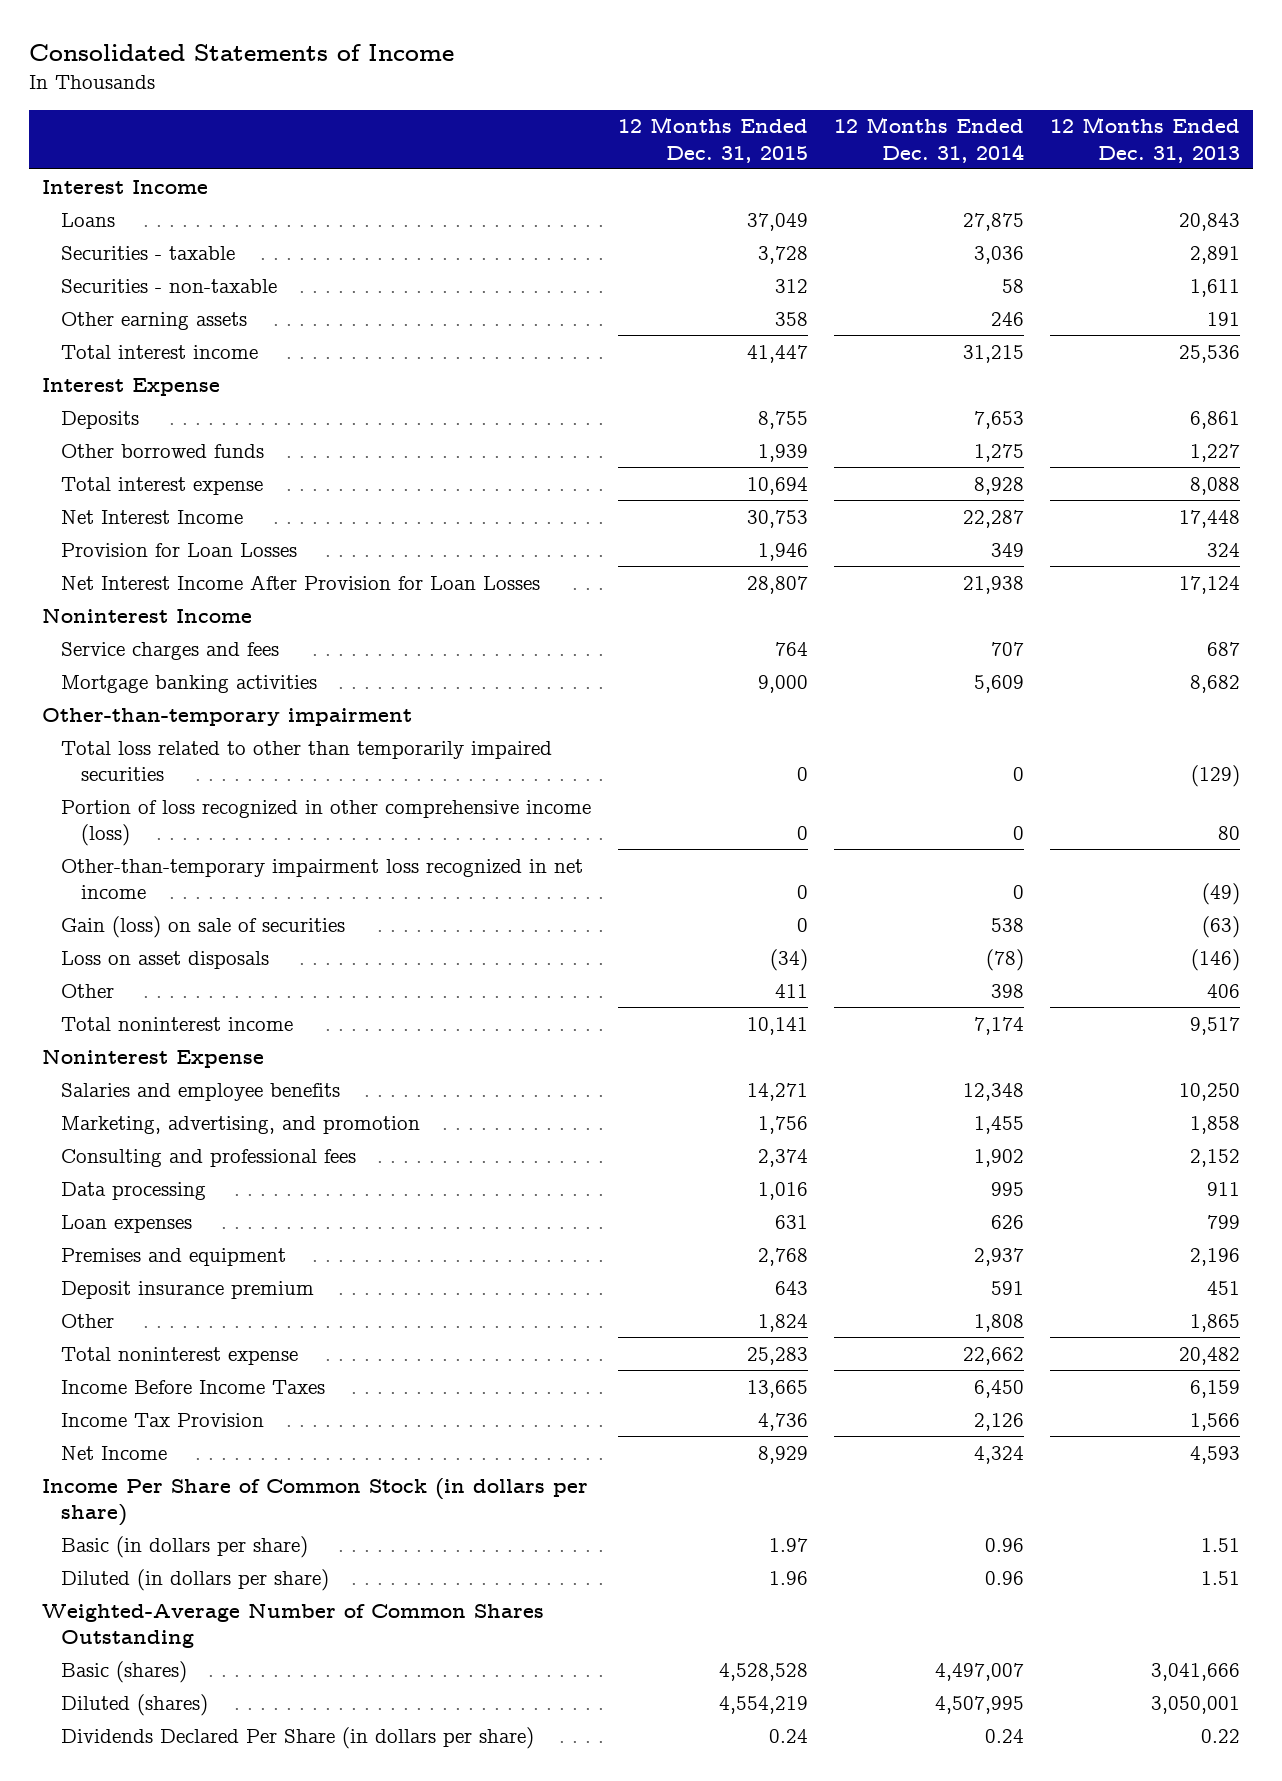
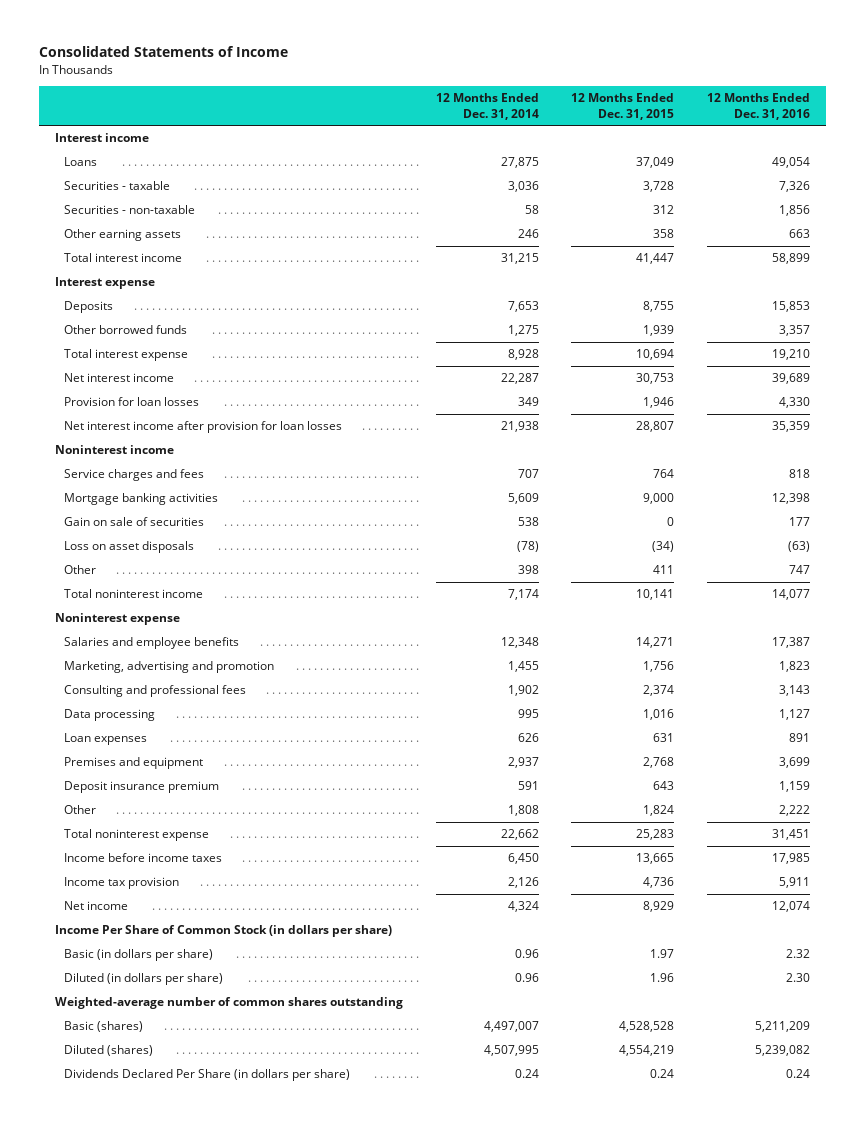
- | 12 Months Ended Dec. 31, 2015 | 12 Months Ended Dec. 31, 2014 | 12 Months Ended Dec. 31, 2013
+ | 12 Months Ended Dec. 31, 2014 | 12 Months Ended Dec. 31, 2015 | 12 Months Ended Dec. 31, 2016
- Interest Income
+ Interest income
- Interest Expense
+ Interest expense
- Net Interest Income | 30,753 | 22,287 | 17,448
- Provision for Loan Losses | 1,946 | 349 | 324
- Net Interest Income After Provision for Loan Losses | 28,807 | 21,938 | 17,124
- Noninterest Income
+ Net interest income | 22,287 | 30,753 | 39,689
+ Provision for loan losses | 349 | 1,946 | 4,330
+ Net interest income after provision for loan losses | 21,938 | 28,807 | 35,359
+ Noninterest income
- Other-than-temporary impairment
- Total loss related to other than temporarily impaired securities | 0 | 0 | (129)
- Portion of loss recognized in other comprehensive income (loss) | 0 | 0 | 80
- Other-than-temporary impairment loss recognized in net income | 0 | 0 | (49)
- Gain (loss) on sale of securities | 0 | 538 | (63)
+ Gain on sale of securities | 538 | 0 | 177
- Noninterest Expense
+ Noninterest expense
- Marketing, advertising, and promotion | 1,756 | 1,455 | 1,858
+ Marketing, advertising and promotion | 1,455 | 1,756 | 1,823
- Income Before Income Taxes | 13,665 | 6,450 | 6,159
- Income Tax Provision | 4,736 | 2,126 | 1,566
- Net Income | 8,929 | 4,324 | 4,593
+ Income before income taxes | 6,450 | 13,665 | 17,985
+ Income tax provision | 2,126 | 4,736 | 5,911
+ Net income | 4,324 | 8,929 | 12,074
- Weighted-Average Number of Common Shares Outstanding
+ Weighted-average number of common shares outstanding

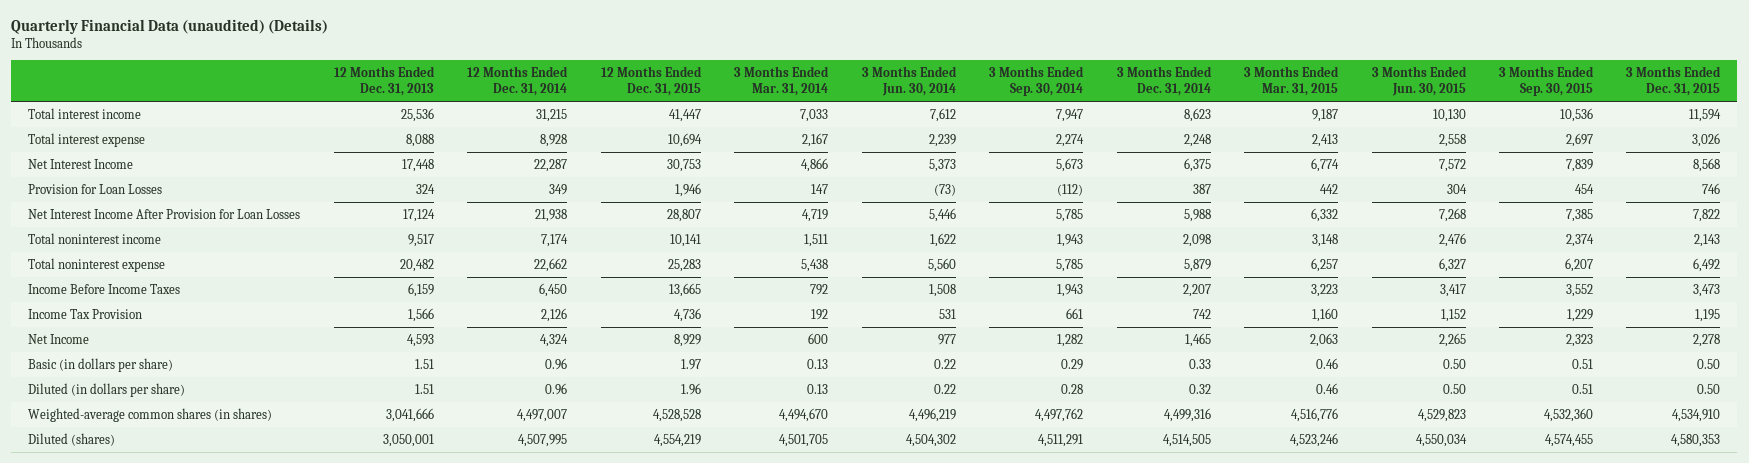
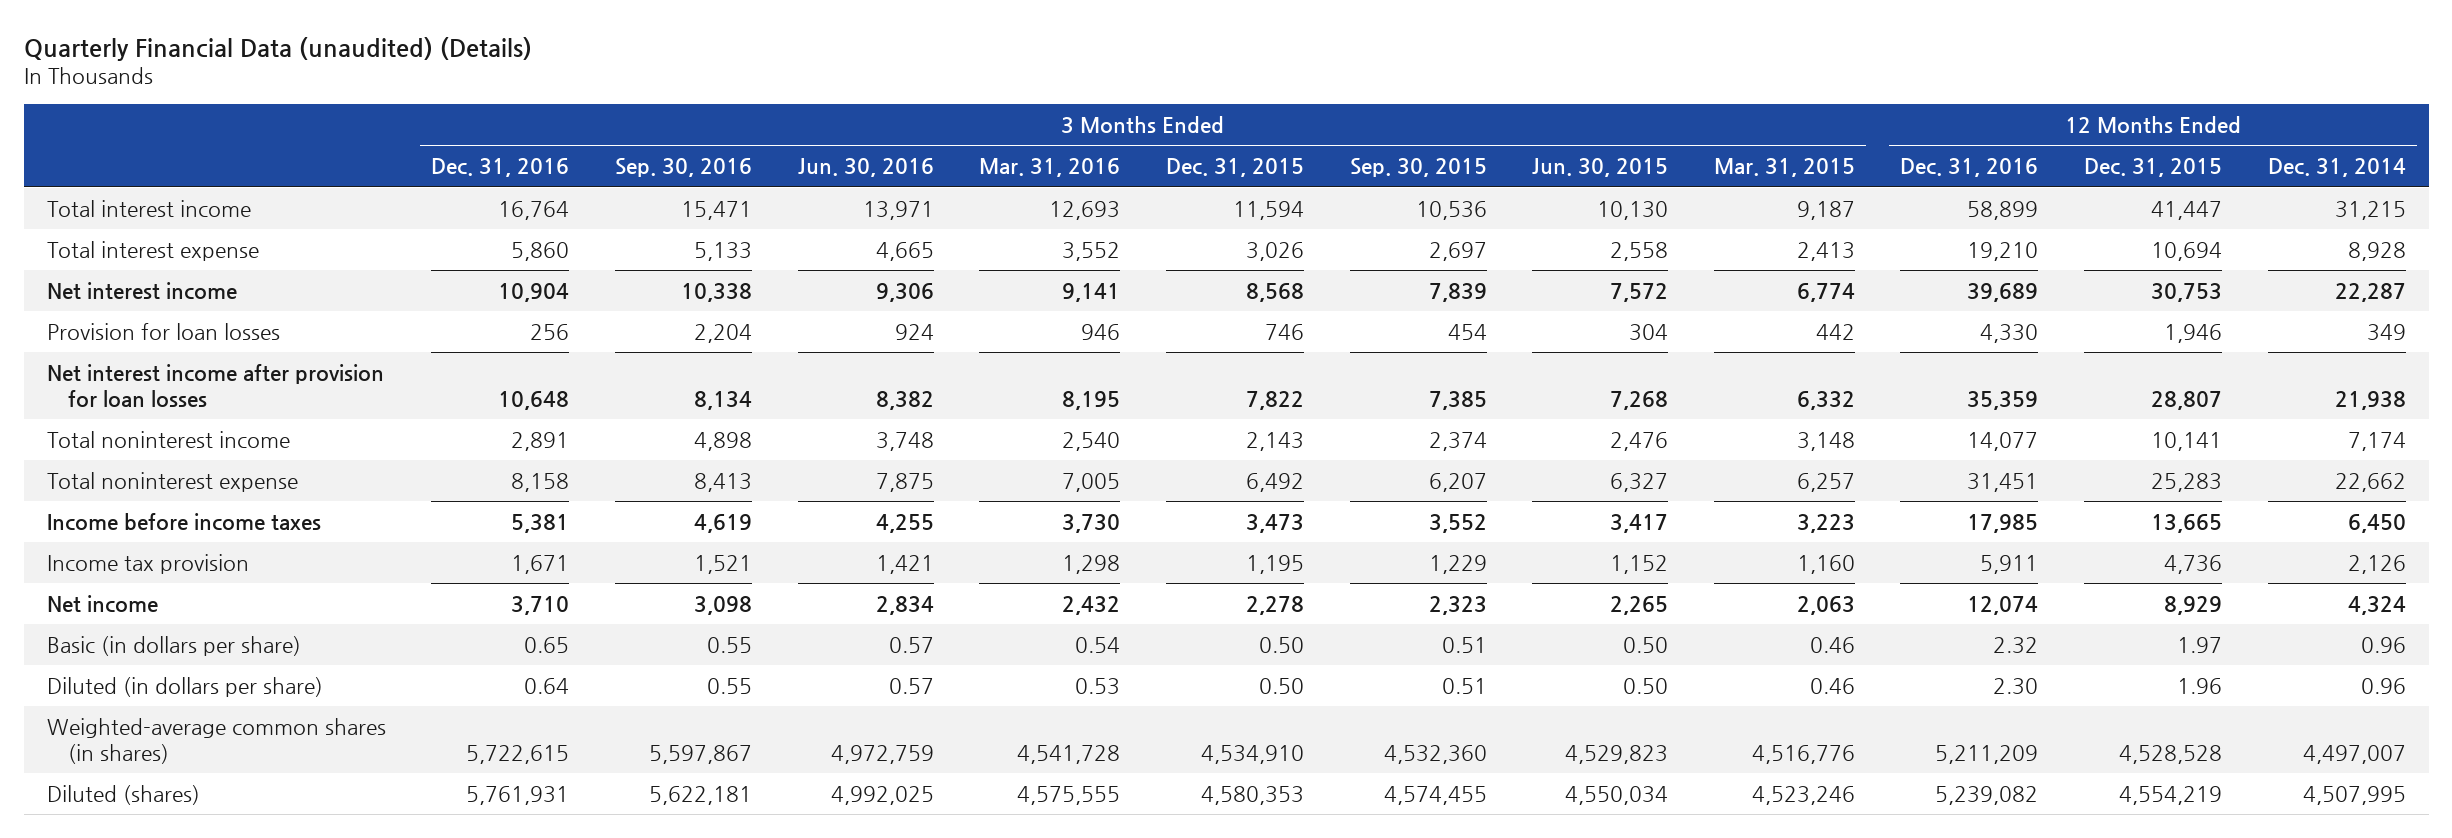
- | 12 Months Ended Dec. 31, 2013 | 12 Months Ended Dec. 31, 2014 | 12 Months Ended Dec. 31, 2015 | 3 Months Ended Mar. 31, 2014 | 3 Months Ended Jun. 30, 2014 | 3 Months Ended Sep. 30, 2014 | 3 Months Ended Dec. 31, 2014 | 3 Months Ended Mar. 31, 2015 | 3 Months Ended Jun. 30, 2015 | 3 Months Ended Sep. 30, 2015 | 3 Months Ended Dec. 31, 2015
+ | 3 Months Ended Dec. 31, 2016 | 3 Months Ended Sep. 30, 2016 | 3 Months Ended Jun. 30, 2016 | 3 Months Ended Mar. 31, 2016 | 3 Months Ended Dec. 31, 2015 | 3 Months Ended Sep. 30, 2015 | 3 Months Ended Jun. 30, 2015 | 3 Months Ended Mar. 31, 2015 | 12 Months Ended Dec. 31, 2016 | 12 Months Ended Dec. 31, 2015 | 12 Months Ended Dec. 31, 2014
- Net Interest Income | 17,448 | 22,287 | 30,753 | 4,866 | 5,373 | 5,673 | 6,375 | 6,774 | 7,572 | 7,839 | 8,568
- Provision for Loan Losses | 324 | 349 | 1,946 | 147 | (73) | (112) | 387 | 442 | 304 | 454 | 746
- Net Interest Income After Provision for Loan Losses | 17,124 | 21,938 | 28,807 | 4,719 | 5,446 | 5,785 | 5,988 | 6,332 | 7,268 | 7,385 | 7,822
+ Net interest income | 10,904 | 10,338 | 9,306 | 9,141 | 8,568 | 7,839 | 7,572 | 6,774 | 39,689 | 30,753 | 22,287
+ Provision for loan losses | 256 | 2,204 | 924 | 946 | 746 | 454 | 304 | 442 | 4,330 | 1,946 | 349
+ Net interest income after provision for loan losses | 10,648 | 8,134 | 8,382 | 8,195 | 7,822 | 7,385 | 7,268 | 6,332 | 35,359 | 28,807 | 21,938
- Income Before Income Taxes | 6,159 | 6,450 | 13,665 | 792 | 1,508 | 1,943 | 2,207 | 3,223 | 3,417 | 3,552 | 3,473
- Income Tax Provision | 1,566 | 2,126 | 4,736 | 192 | 531 | 661 | 742 | 1,160 | 1,152 | 1,229 | 1,195
- Net Income | 4,593 | 4,324 | 8,929 | 600 | 977 | 1,282 | 1,465 | 2,063 | 2,265 | 2,323 | 2,278
+ Income before income taxes | 5,381 | 4,619 | 4,255 | 3,730 | 3,473 | 3,552 | 3,417 | 3,223 | 17,985 | 13,665 | 6,450
+ Income tax provision | 1,671 | 1,521 | 1,421 | 1,298 | 1,195 | 1,229 | 1,152 | 1,160 | 5,911 | 4,736 | 2,126
+ Net income | 3,710 | 3,098 | 2,834 | 2,432 | 2,278 | 2,323 | 2,265 | 2,063 | 12,074 | 8,929 | 4,324

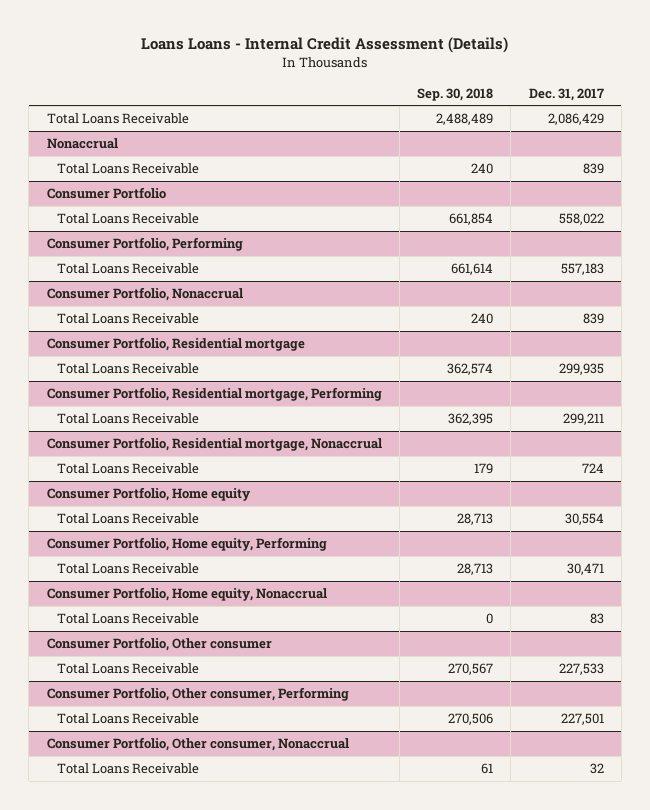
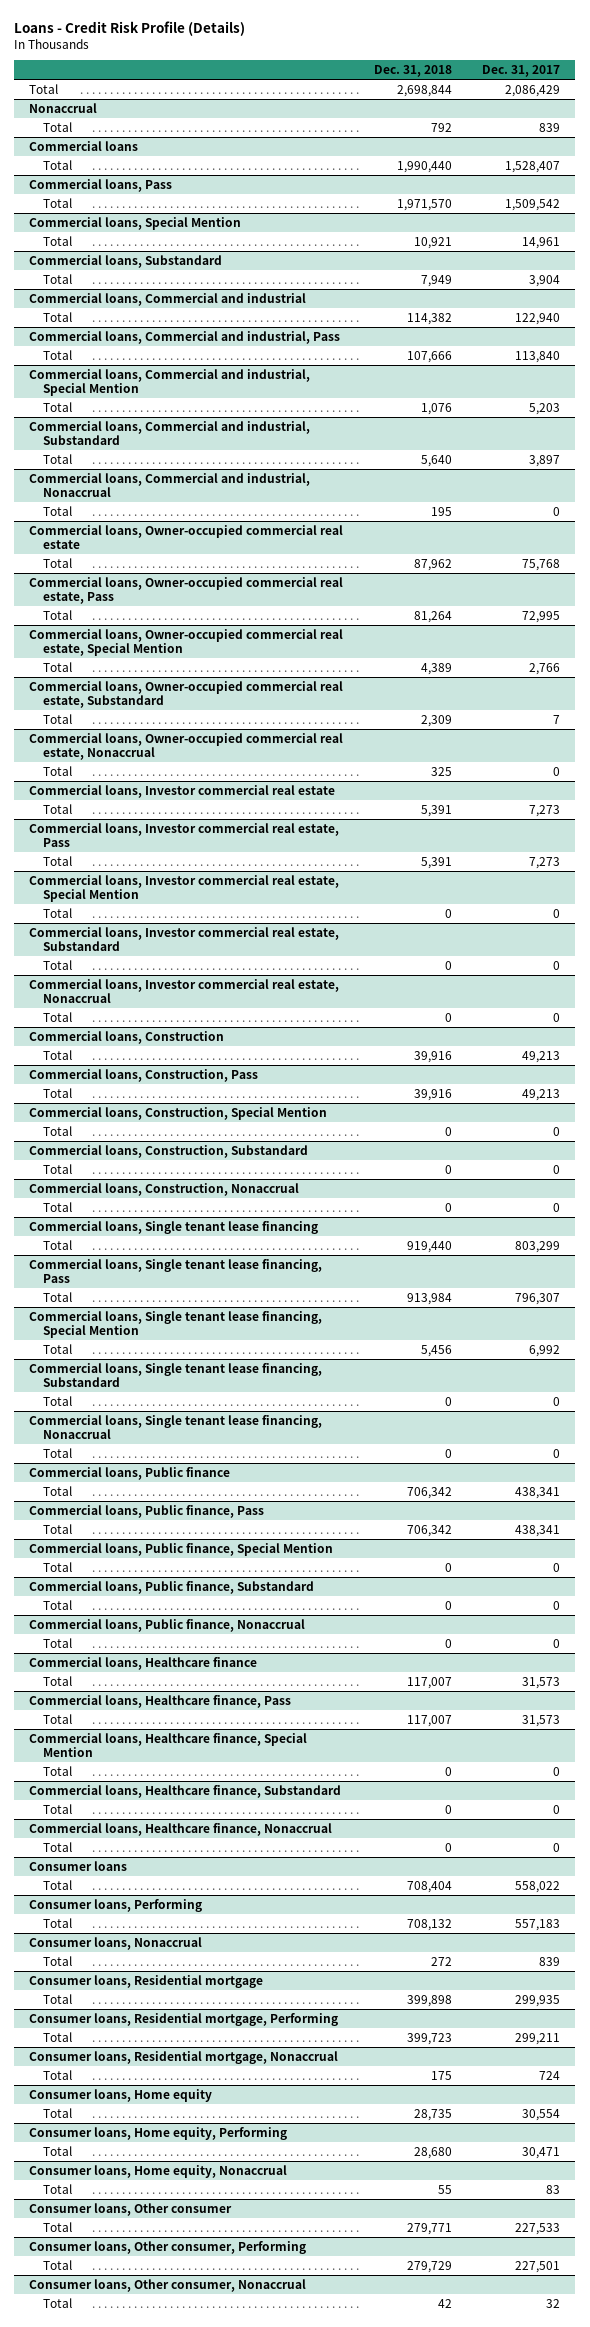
- Loans Loans - Internal Credit Assessment (Details)
+ Loans - Credit Risk Profile (Details)
- | Sep. 30, 2018 | Dec. 31, 2017
+ | Dec. 31, 2018 | Dec. 31, 2017
- Total Loans Receivable | 2,488,489 | 2,086,429
+ Total | 2,698,844 | 2,086,429
@ Nonaccrual
- Total Loans Receivable | 240 | 839
- Consumer Portfolio
- Total Loans Receivable | 661,854 | 558,022
- Consumer Portfolio, Performing
- Total Loans Receivable | 661,614 | 557,183
- Consumer Portfolio, Nonaccrual
- Total Loans Receivable | 240 | 839
- Consumer Portfolio, Residential mortgage
- Total Loans Receivable | 362,574 | 299,935
- Consumer Portfolio, Residential mortgage, Performing
- Total Loans Receivable | 362,395 | 299,211
- Consumer Portfolio, Residential mortgage, Nonaccrual
- Total Loans Receivable | 179 | 724
- Consumer Portfolio, Home equity
- Total Loans Receivable | 28,713 | 30,554
- Consumer Portfolio, Home equity, Performing
- Total Loans Receivable | 28,713 | 30,471
- Consumer Portfolio, Home equity, Nonaccrual
- Total Loans Receivable | 0 | 83
- Consumer Portfolio, Other consumer
- Total Loans Receivable | 270,567 | 227,533
- Consumer Portfolio, Other consumer, Performing
- Total Loans Receivable | 270,506 | 227,501
- Consumer Portfolio, Other consumer, Nonaccrual
- Total Loans Receivable | 61 | 32
@ Nonaccrual
+ Total | 792 | 839
+ Commercial loans
+ Total | 1,990,440 | 1,528,407
+ Commercial loans, Pass
+ Total | 1,971,570 | 1,509,542
+ Commercial loans, Special Mention
+ Total | 10,921 | 14,961
+ Commercial loans, Substandard
+ Total | 7,949 | 3,904
+ Commercial loans, Commercial and industrial
+ Total | 114,382 | 122,940
+ Commercial loans, Commercial and industrial, Pass
+ Total | 107,666 | 113,840
+ Commercial loans, Commercial and industrial, Special Mention
+ Total | 1,076 | 5,203
+ Commercial loans, Commercial and industrial, Substandard
+ Total | 5,640 | 3,897
+ Commercial loans, Commercial and industrial, Nonaccrual
+ Total | 195 | 0
+ Commercial loans, Owner-occupied commercial real estate
+ Total | 87,962 | 75,768
+ Commercial loans, Owner-occupied commercial real estate, Pass
+ Total | 81,264 | 72,995
+ Commercial loans, Owner-occupied commercial real estate, Special Mention
+ Total | 4,389 | 2,766
+ Commercial loans, Owner-occupied commercial real estate, Substandard
+ Total | 2,309 | 7
+ Commercial loans, Owner-occupied commercial real estate, Nonaccrual
+ Total | 325 | 0
+ Commercial loans, Investor commercial real estate
+ Total | 5,391 | 7,273
+ Commercial loans, Investor commercial real estate, Pass
+ Total | 5,391 | 7,273
+ Commercial loans, Investor commercial real estate, Special Mention
+ Total | 0 | 0
+ Commercial loans, Investor commercial real estate, Substandard
+ Total | 0 | 0
+ Commercial loans, Investor commercial real estate, Nonaccrual
+ Total | 0 | 0
+ Commercial loans, Construction
+ Total | 39,916 | 49,213
+ Commercial loans, Construction, Pass
+ Total | 39,916 | 49,213
+ Commercial loans, Construction, Special Mention
+ Total | 0 | 0
+ Commercial loans, Construction, Substandard
+ Total | 0 | 0
+ Commercial loans, Construction, Nonaccrual
+ Total | 0 | 0
+ Commercial loans, Single tenant lease financing
+ Total | 919,440 | 803,299
+ Commercial loans, Single tenant lease financing, Pass
+ Total | 913,984 | 796,307
+ Commercial loans, Single tenant lease financing, Special Mention
+ Total | 5,456 | 6,992
+ Commercial loans, Single tenant lease financing, Substandard
+ Total | 0 | 0
+ Commercial loans, Single tenant lease financing, Nonaccrual
+ Total | 0 | 0
+ Commercial loans, Public finance
+ Total | 706,342 | 438,341
+ Commercial loans, Public finance, Pass
+ Total | 706,342 | 438,341
+ Commercial loans, Public finance, Special Mention
+ Total | 0 | 0
+ Commercial loans, Public finance, Substandard
+ Total | 0 | 0
+ Commercial loans, Public finance, Nonaccrual
+ Total | 0 | 0
+ Commercial loans, Healthcare finance
+ Total | 117,007 | 31,573
+ Commercial loans, Healthcare finance, Pass
+ Total | 117,007 | 31,573
+ Commercial loans, Healthcare finance, Special Mention
+ Total | 0 | 0
+ Commercial loans, Healthcare finance, Substandard
+ Total | 0 | 0
+ Commercial loans, Healthcare finance, Nonaccrual
+ Total | 0 | 0
+ Consumer loans
+ Total | 708,404 | 558,022
+ Consumer loans, Performing
+ Total | 708,132 | 557,183
+ Consumer loans, Nonaccrual
+ Total | 272 | 839
+ Consumer loans, Residential mortgage
+ Total | 399,898 | 299,935
+ Consumer loans, Residential mortgage, Performing
+ Total | 399,723 | 299,211
+ Consumer loans, Residential mortgage, Nonaccrual
+ Total | 175 | 724
+ Consumer loans, Home equity
+ Total | 28,735 | 30,554
+ Consumer loans, Home equity, Performing
+ Total | 28,680 | 30,471
+ Consumer loans, Home equity, Nonaccrual
+ Total | 55 | 83
+ Consumer loans, Other consumer
+ Total | 279,771 | 227,533
+ Consumer loans, Other consumer, Performing
+ Total | 279,729 | 227,501
+ Consumer loans, Other consumer, Nonaccrual
+ Total | 42 | 32

